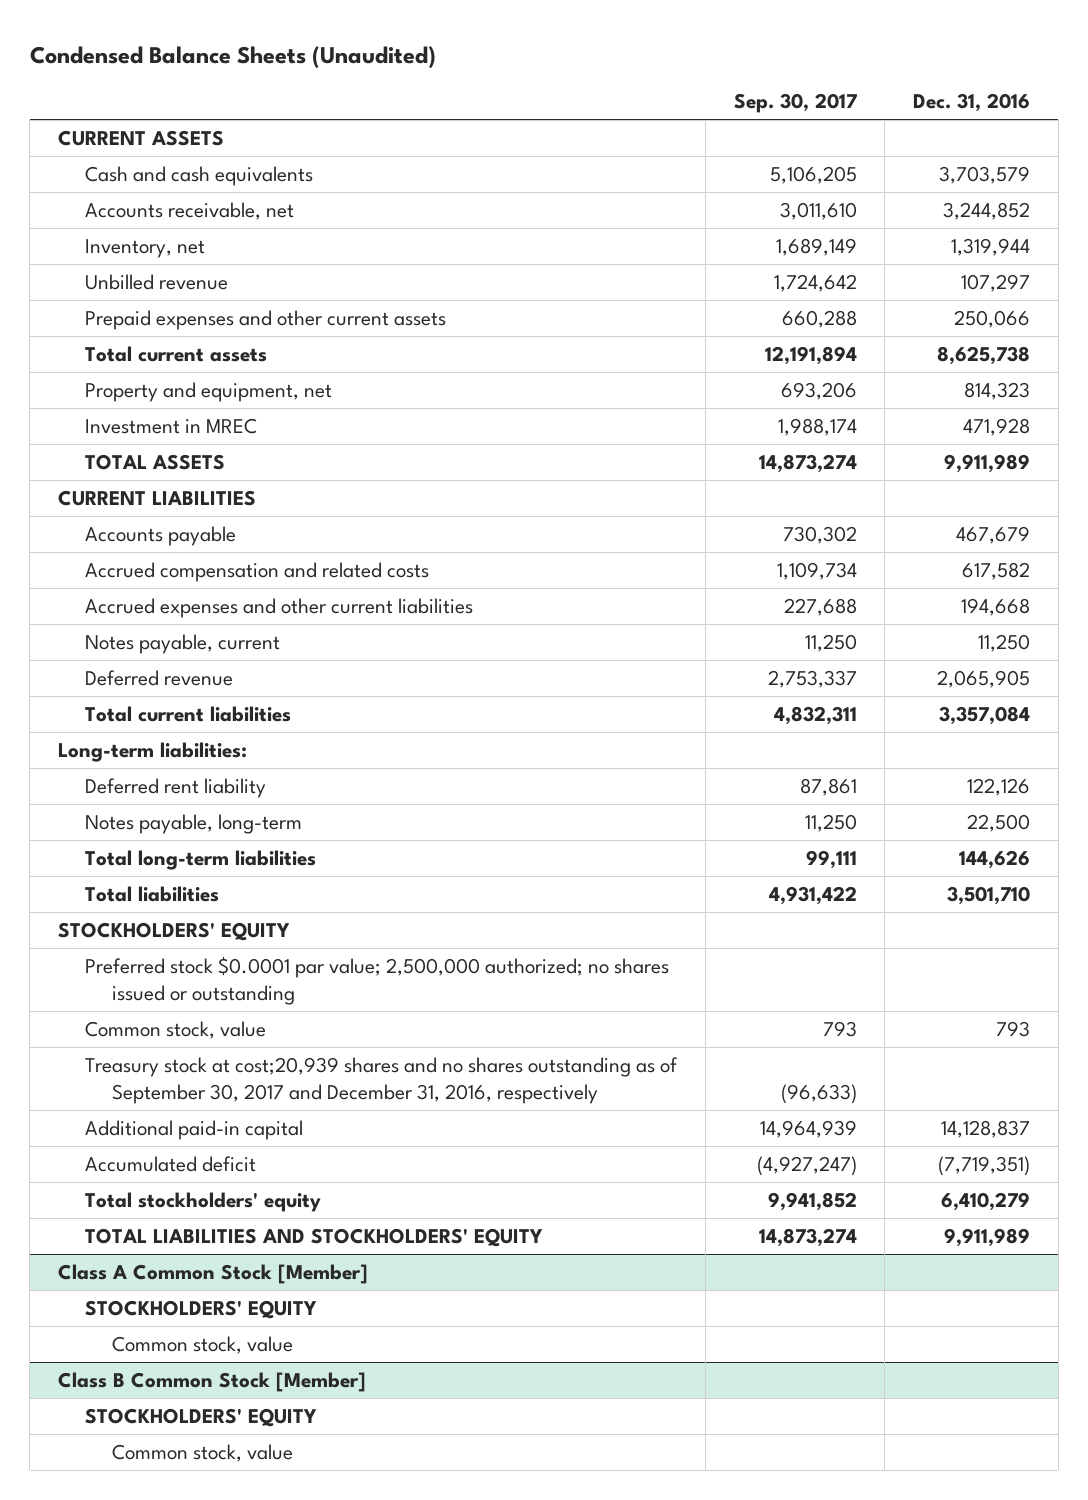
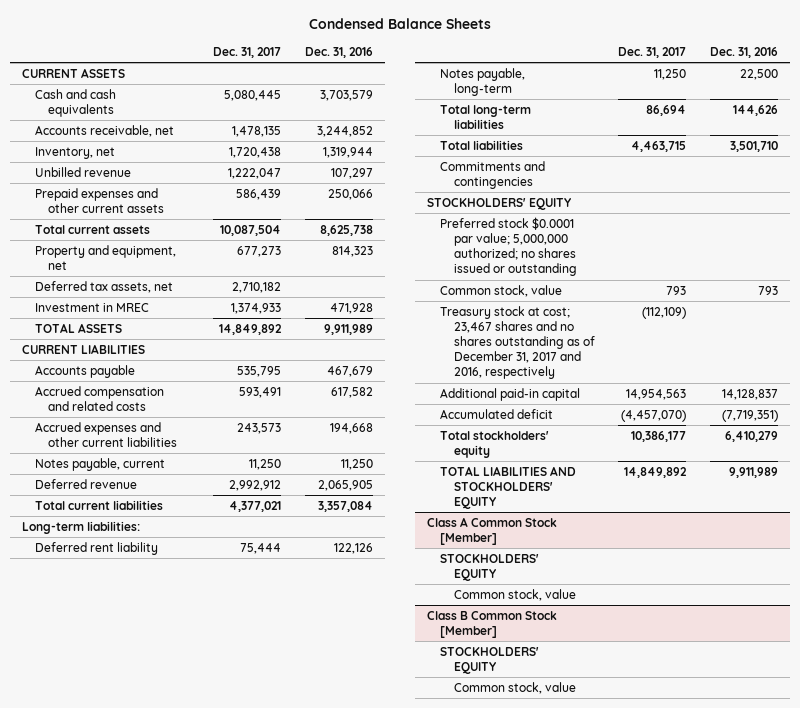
- Condensed Balance Sheets (Unaudited)
+ Condensed Balance Sheets
- | Sep. 30, 2017 | Dec. 31, 2016
+ | Dec. 31, 2017 | Dec. 31, 2016
+ Deferred tax assets, net | 2,710,182 |
+ Commitments and contingencies
- Preferred stock $0.0001 par value; 2,500,000 authorized; no shares issued or outstanding
+ Preferred stock $0.0001 par value; 5,000,000 authorized; no shares issued or outstanding
- Treasury stock at cost;20,939 shares and no shares outstanding as of September 30, 2017 and December 31, 2016, respectively | (96,633) |
+ Treasury stock at cost; 23,467 shares and no shares outstanding as of December 31, 2017 and 2016, respectively | (112,109) |

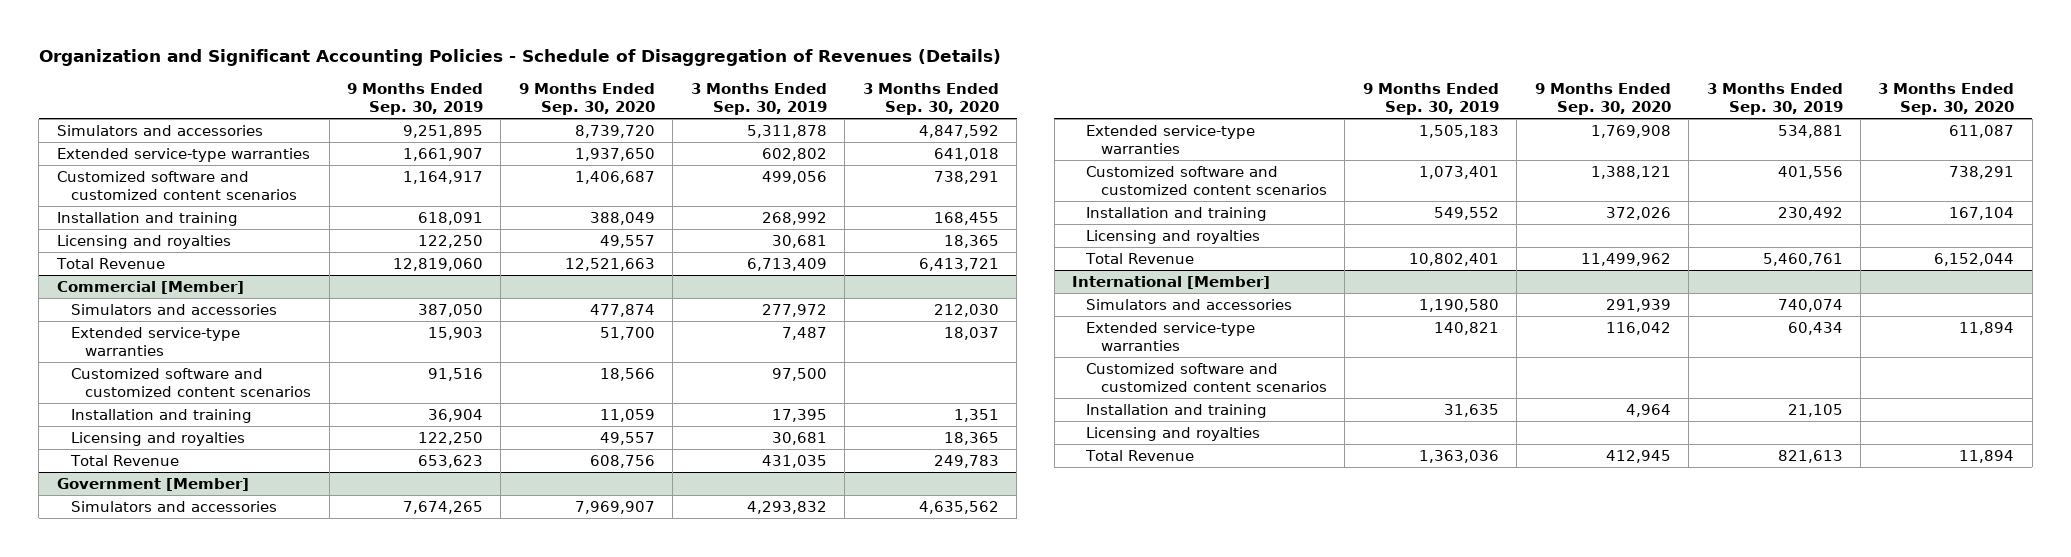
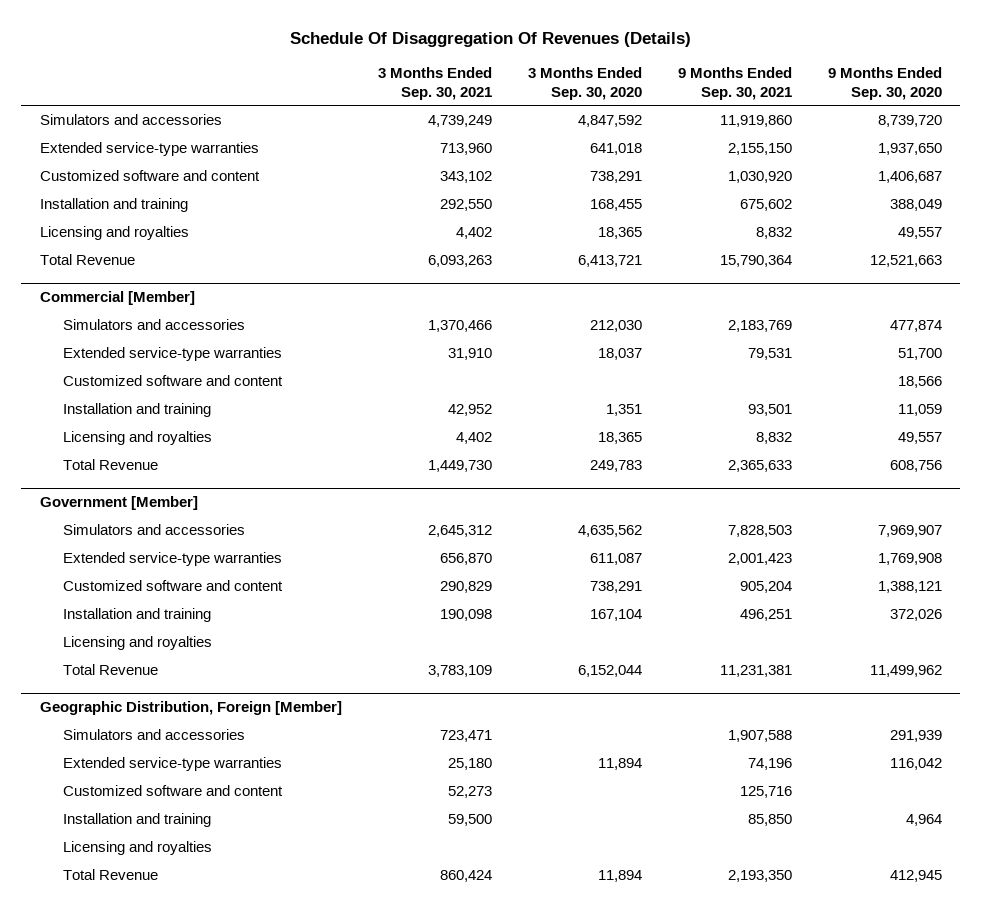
- Organization and Significant Accounting Policies - Schedule of Disaggregation of Revenues (Details)
+ Schedule Of Disaggregation Of Revenues (Details)
- | 9 Months Ended Sep. 30, 2019 | 9 Months Ended Sep. 30, 2020 | 3 Months Ended Sep. 30, 2019 | 3 Months Ended Sep. 30, 2020
+ | 3 Months Ended Sep. 30, 2021 | 3 Months Ended Sep. 30, 2020 | 9 Months Ended Sep. 30, 2021 | 9 Months Ended Sep. 30, 2020
- Customized software and customized content scenarios | 1,164,917 | 1,406,687 | 499,056 | 738,291
+ Customized software and content | 343,102 | 738,291 | 1,030,920 | 1,406,687
@ Commercial [Member]
- Customized software and customized content scenarios | 91,516 | 18,566 | 97,500 |
+ Customized software and content | | | | 18,566
@ Government [Member]
- Customized software and customized content scenarios | 1,073,401 | 1,388,121 | 401,556 | 738,291
+ Customized software and content | 290,829 | 738,291 | 905,204 | 1,388,121
- International [Member]
+ Geographic Distribution, Foreign [Member]
- Customized software and customized content scenarios
+ Customized software and content | 52,273 | | 125,716 |

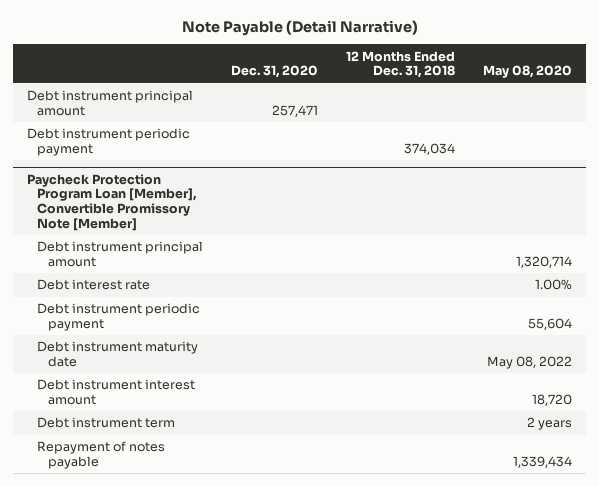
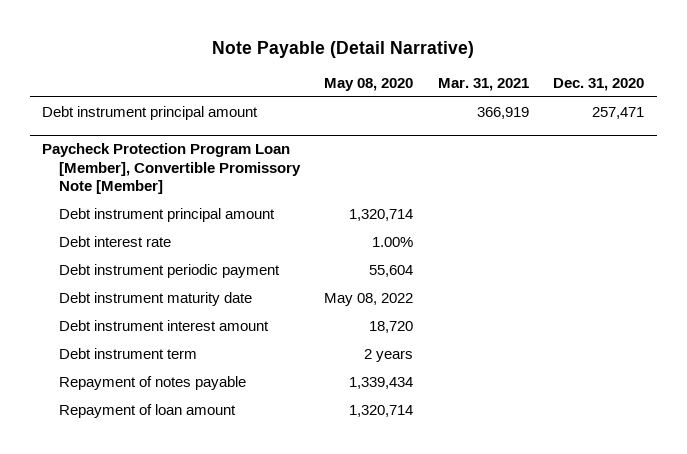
- | Dec. 31, 2020 | 12 Months Ended Dec. 31, 2018 | May 08, 2020
+ | May 08, 2020 | Mar. 31, 2021 | Dec. 31, 2020
- Debt instrument periodic payment | | 374,034 |
@ Paycheck Protection Program Loan [Member], Convertible Promissory Note [Member]
+ Repayment of loan amount | 1,320,714 | |

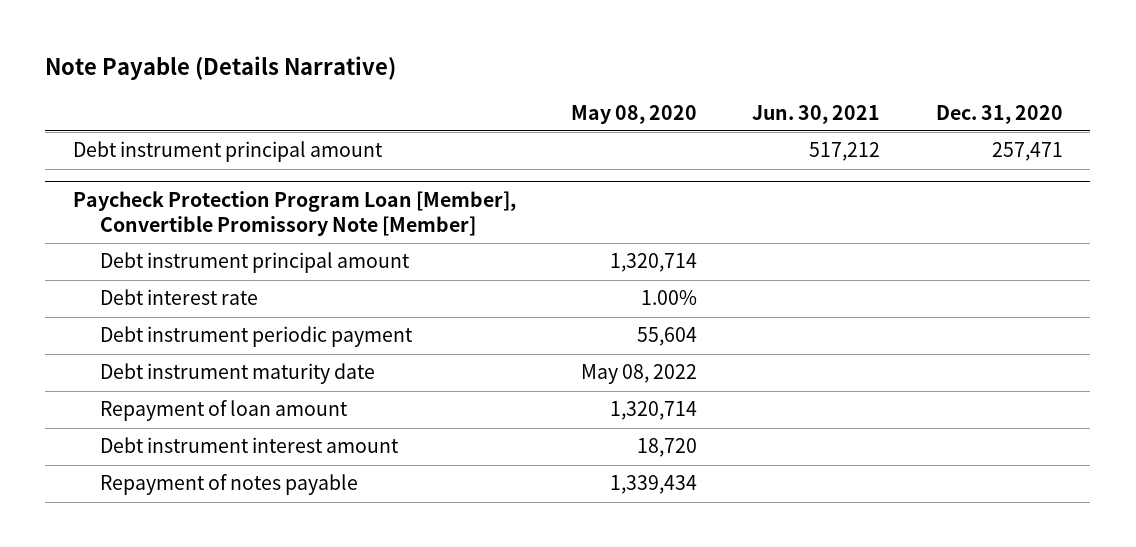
- Note Payable (Detail Narrative)
+ Note Payable (Details Narrative)
- | May 08, 2020 | Mar. 31, 2021 | Dec. 31, 2020
+ | May 08, 2020 | Jun. 30, 2021 | Dec. 31, 2020
@ Paycheck Protection Program Loan [Member], Convertible Promissory Note [Member]
moved up: Repayment of loan amount | 1,320,714 | |
- Debt instrument term | 2 years | |

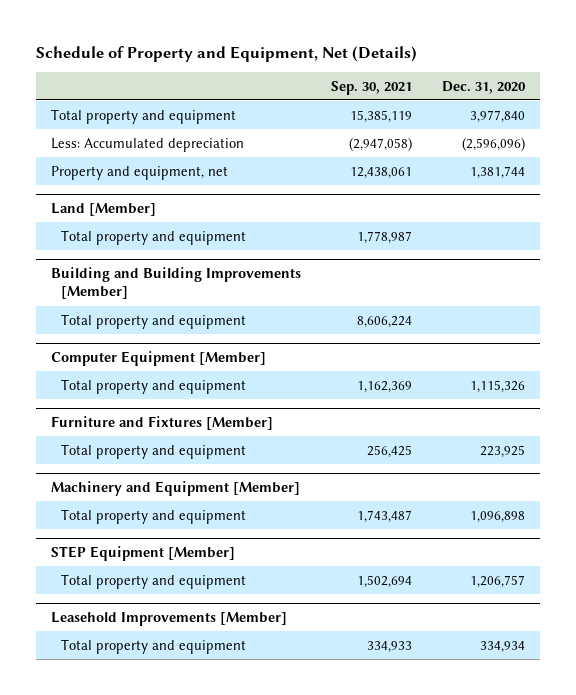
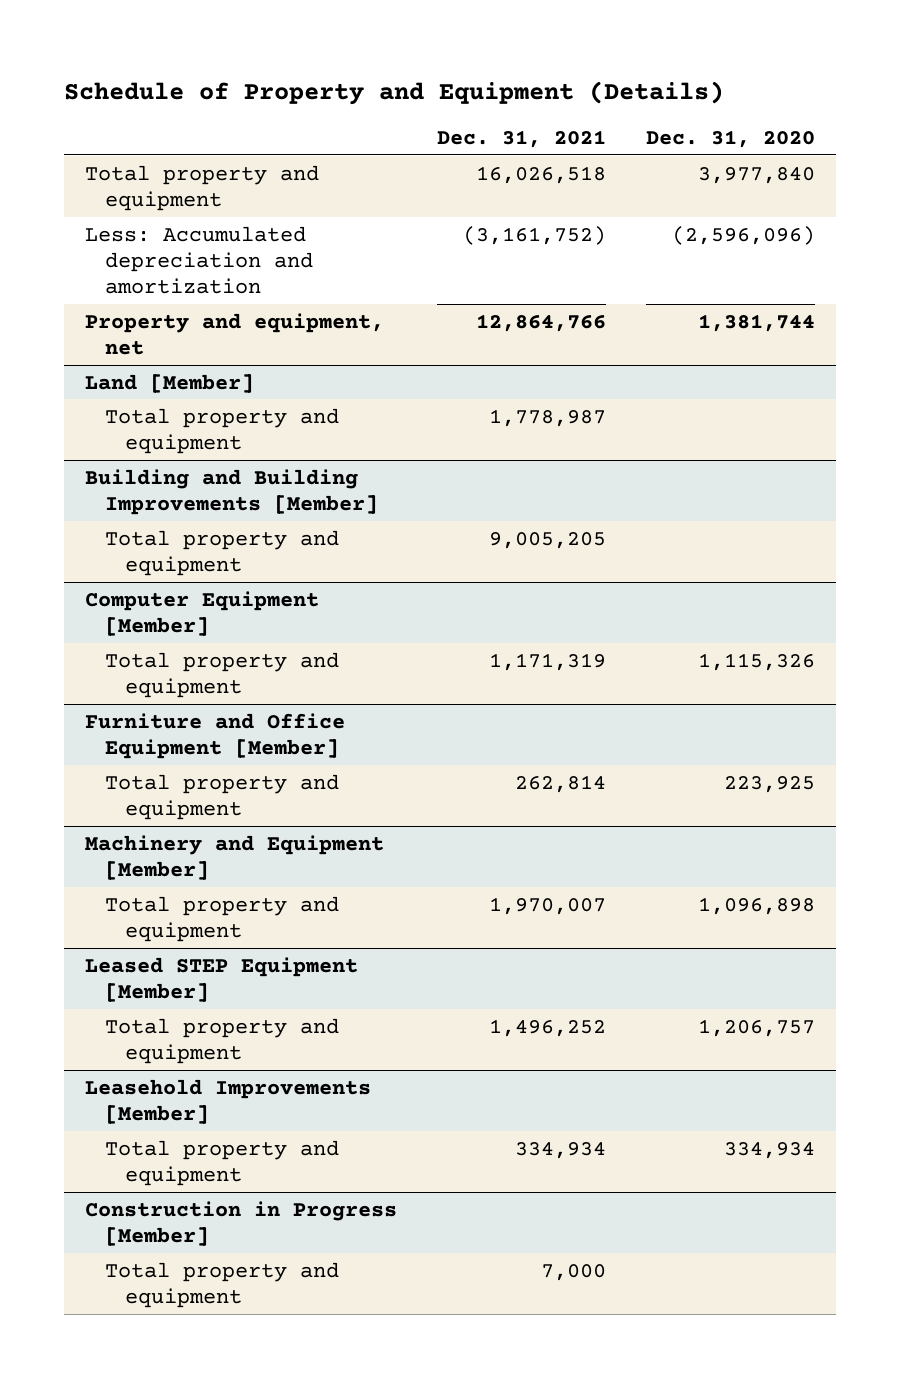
- Schedule of Property and Equipment, Net (Details)
+ Schedule of Property and Equipment (Details)
- | Sep. 30, 2021 | Dec. 31, 2020
+ | Dec. 31, 2021 | Dec. 31, 2020
- Less: Accumulated depreciation | (2,947,058) | (2,596,096)
+ Less: Accumulated depreciation and amortization | (3,161,752) | (2,596,096)
- Furniture and Fixtures [Member]
+ Furniture and Office Equipment [Member]
- STEP Equipment [Member]
+ Leased STEP Equipment [Member]
+ Construction in Progress [Member]
+ Total property and equipment | 7,000 |

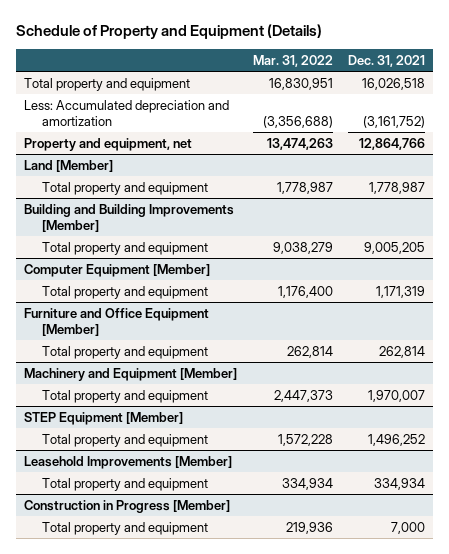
- | Dec. 31, 2021 | Dec. 31, 2020
+ | Mar. 31, 2022 | Dec. 31, 2021
- Leased STEP Equipment [Member]
+ STEP Equipment [Member]

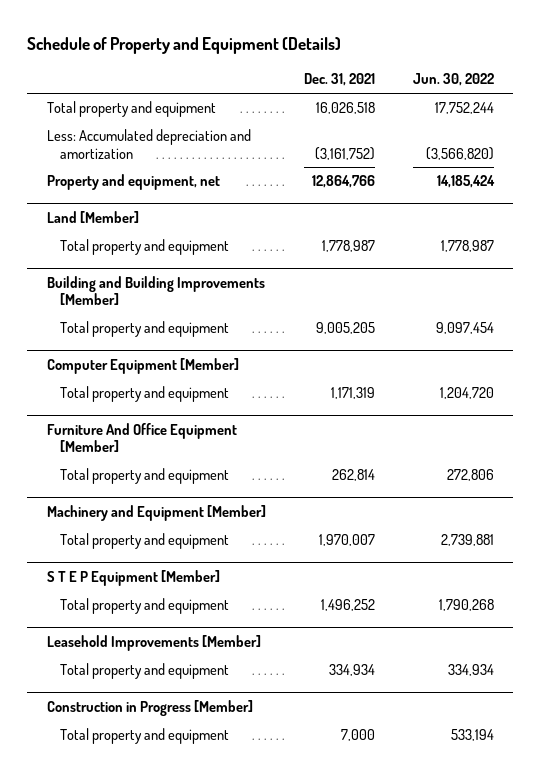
- | Mar. 31, 2022 | Dec. 31, 2021
+ | Dec. 31, 2021 | Jun. 30, 2022
- Furniture and Office Equipment [Member]
+ Furniture And Office Equipment [Member]
- STEP Equipment [Member]
+ S T E P Equipment [Member]

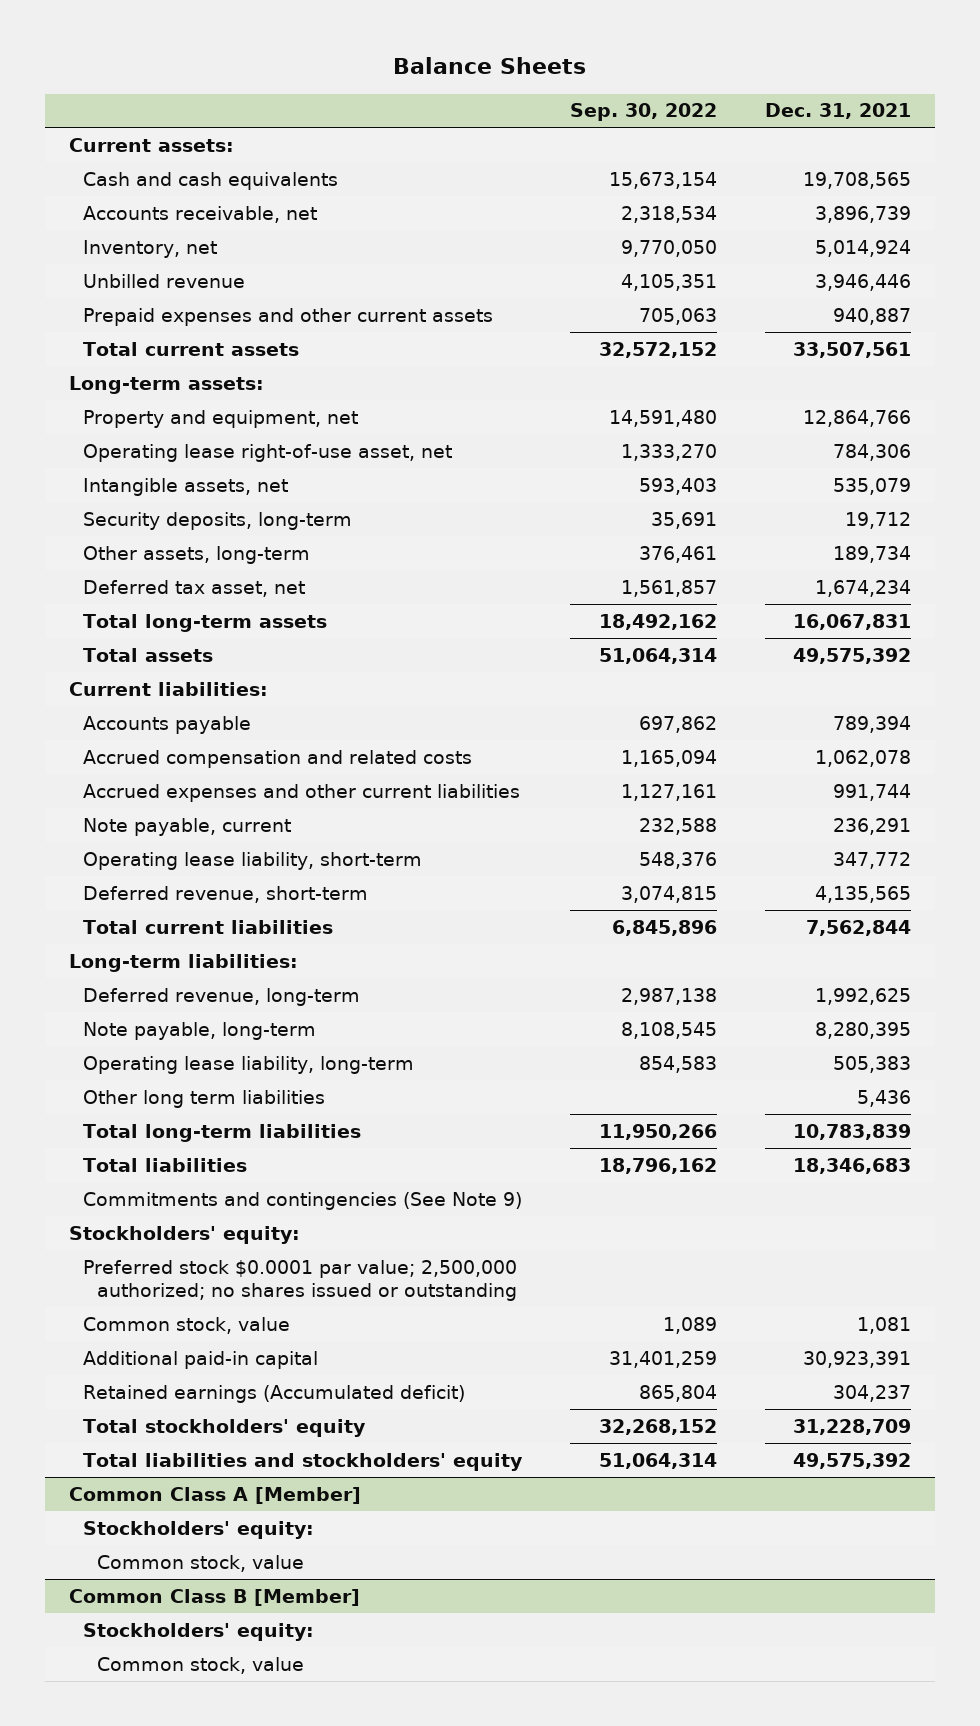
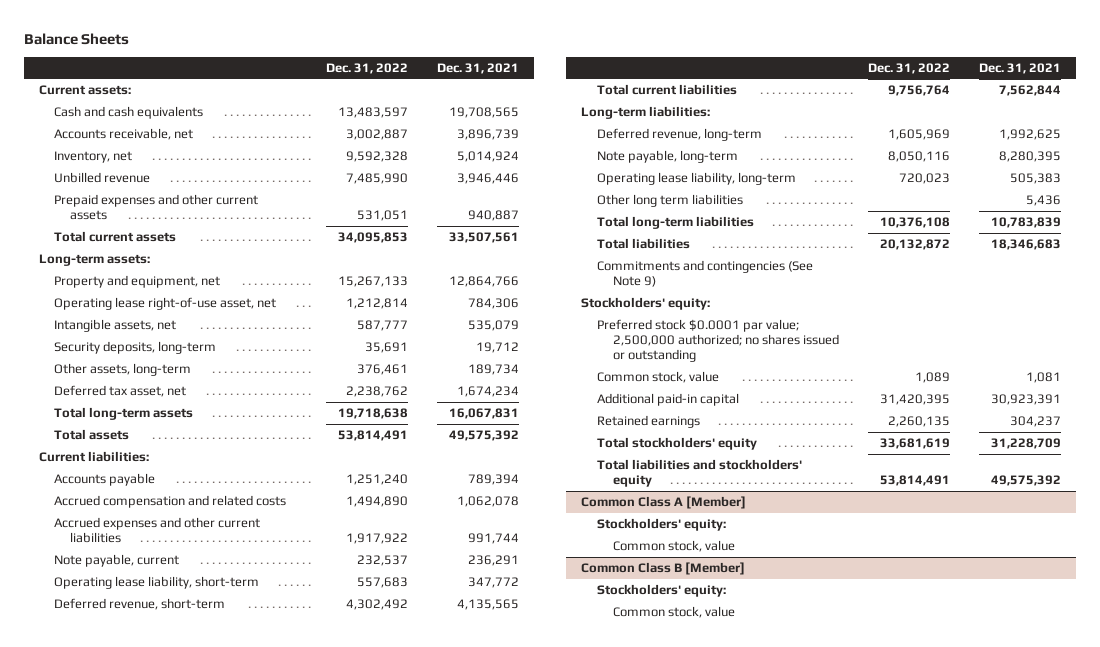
- | Sep. 30, 2022 | Dec. 31, 2021
+ | Dec. 31, 2022 | Dec. 31, 2021
- Retained earnings (Accumulated deficit) | 865,804 | 304,237
+ Retained earnings | 2,260,135 | 304,237

